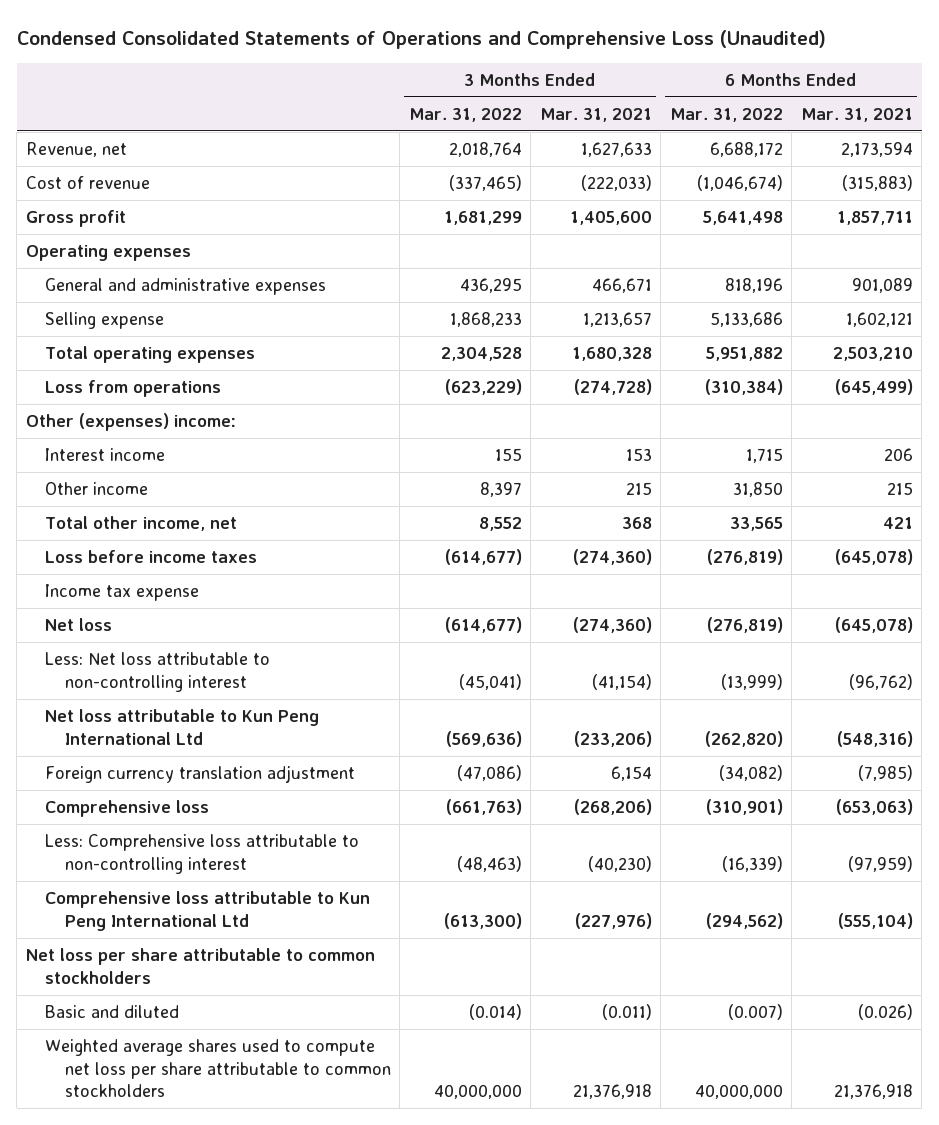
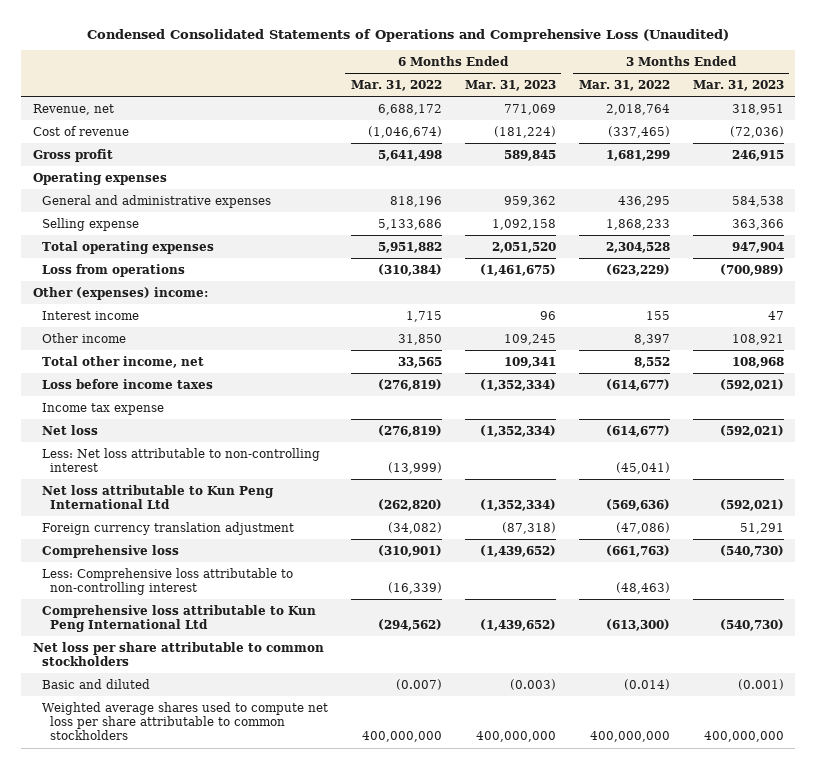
- | 3 Months Ended Mar. 31, 2022 | 3 Months Ended Mar. 31, 2021 | 6 Months Ended Mar. 31, 2022 | 6 Months Ended Mar. 31, 2021
+ | 6 Months Ended Mar. 31, 2022 | 6 Months Ended Mar. 31, 2023 | 3 Months Ended Mar. 31, 2022 | 3 Months Ended Mar. 31, 2023
- Weighted average shares used to compute net loss per share attributable to common stockholders | 40,000,000 | 21,376,918 | 40,000,000 | 21,376,918
+ Weighted average shares used to compute net loss per share attributable to common stockholders | 400,000,000 | 400,000,000 | 400,000,000 | 400,000,000

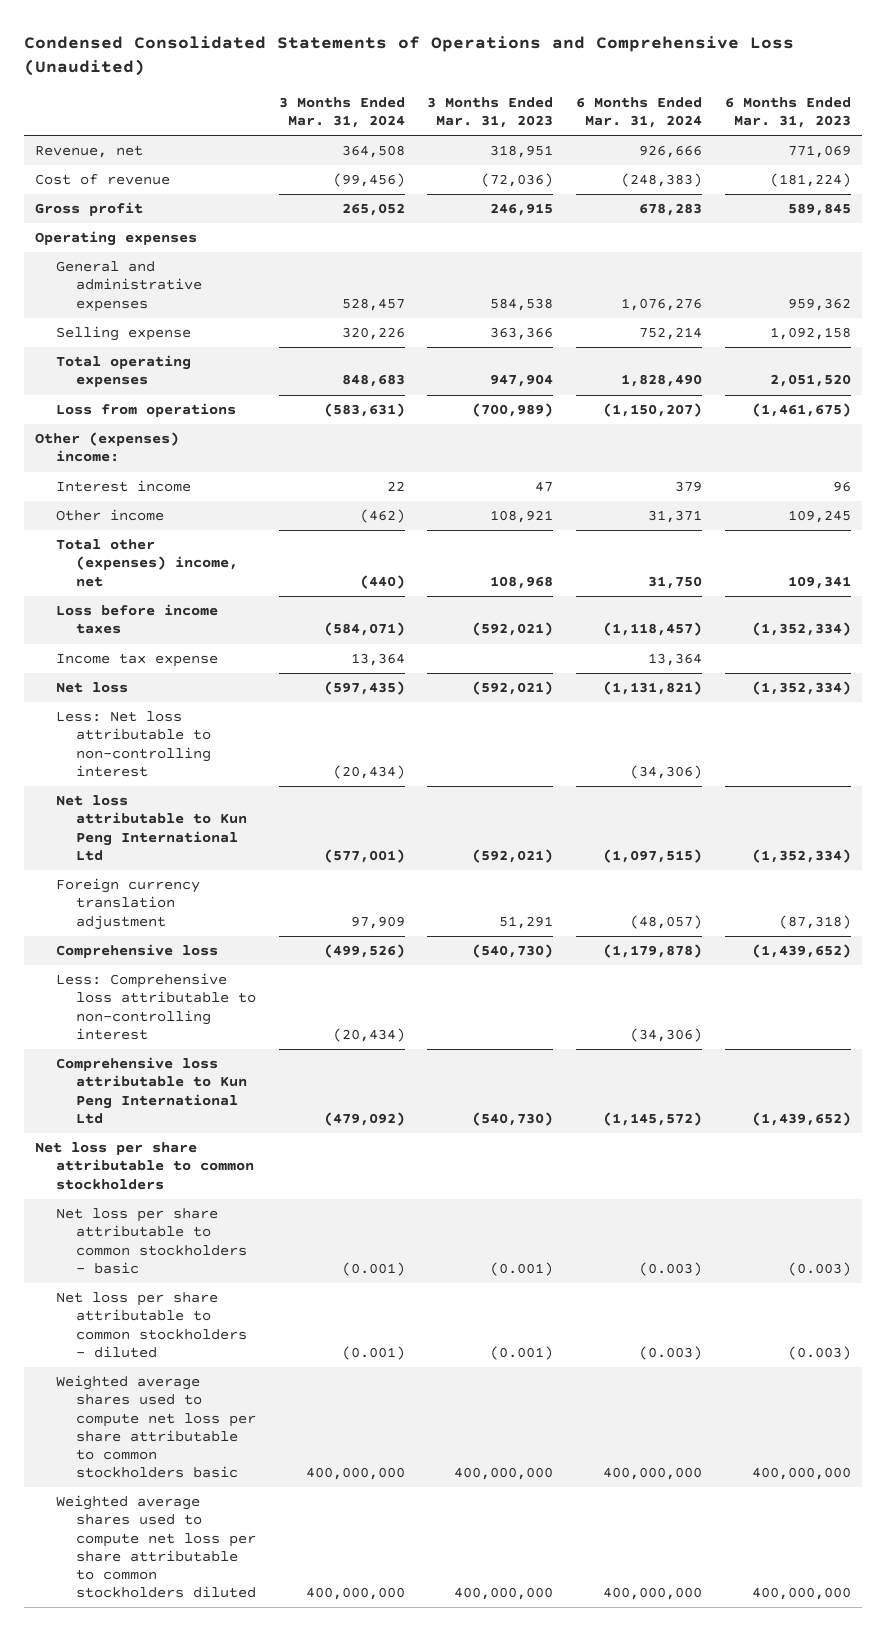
- | 6 Months Ended Mar. 31, 2022 | 6 Months Ended Mar. 31, 2023 | 3 Months Ended Mar. 31, 2022 | 3 Months Ended Mar. 31, 2023
+ | 3 Months Ended Mar. 31, 2024 | 3 Months Ended Mar. 31, 2023 | 6 Months Ended Mar. 31, 2024 | 6 Months Ended Mar. 31, 2023
- Total other income, net | 33,565 | 109,341 | 8,552 | 108,968
+ Total other (expenses) income, net | (440) | 108,968 | 31,750 | 109,341
- Basic and diluted | (0.007) | (0.003) | (0.014) | (0.001)
- Weighted average shares used to compute net loss per share attributable to common stockholders | 400,000,000 | 400,000,000 | 400,000,000 | 400,000,000
+ Net loss per share attributable to common stockholders - basic | (0.001) | (0.001) | (0.003) | (0.003)
+ Net loss per share attributable to common stockholders - diluted | (0.001) | (0.001) | (0.003) | (0.003)
+ Weighted average shares used to compute net loss per share attributable to common stockholders basic | 400,000,000 | 400,000,000 | 400,000,000 | 400,000,000
+ Weighted average shares used to compute net loss per share attributable to common stockholders diluted | 400,000,000 | 400,000,000 | 400,000,000 | 400,000,000

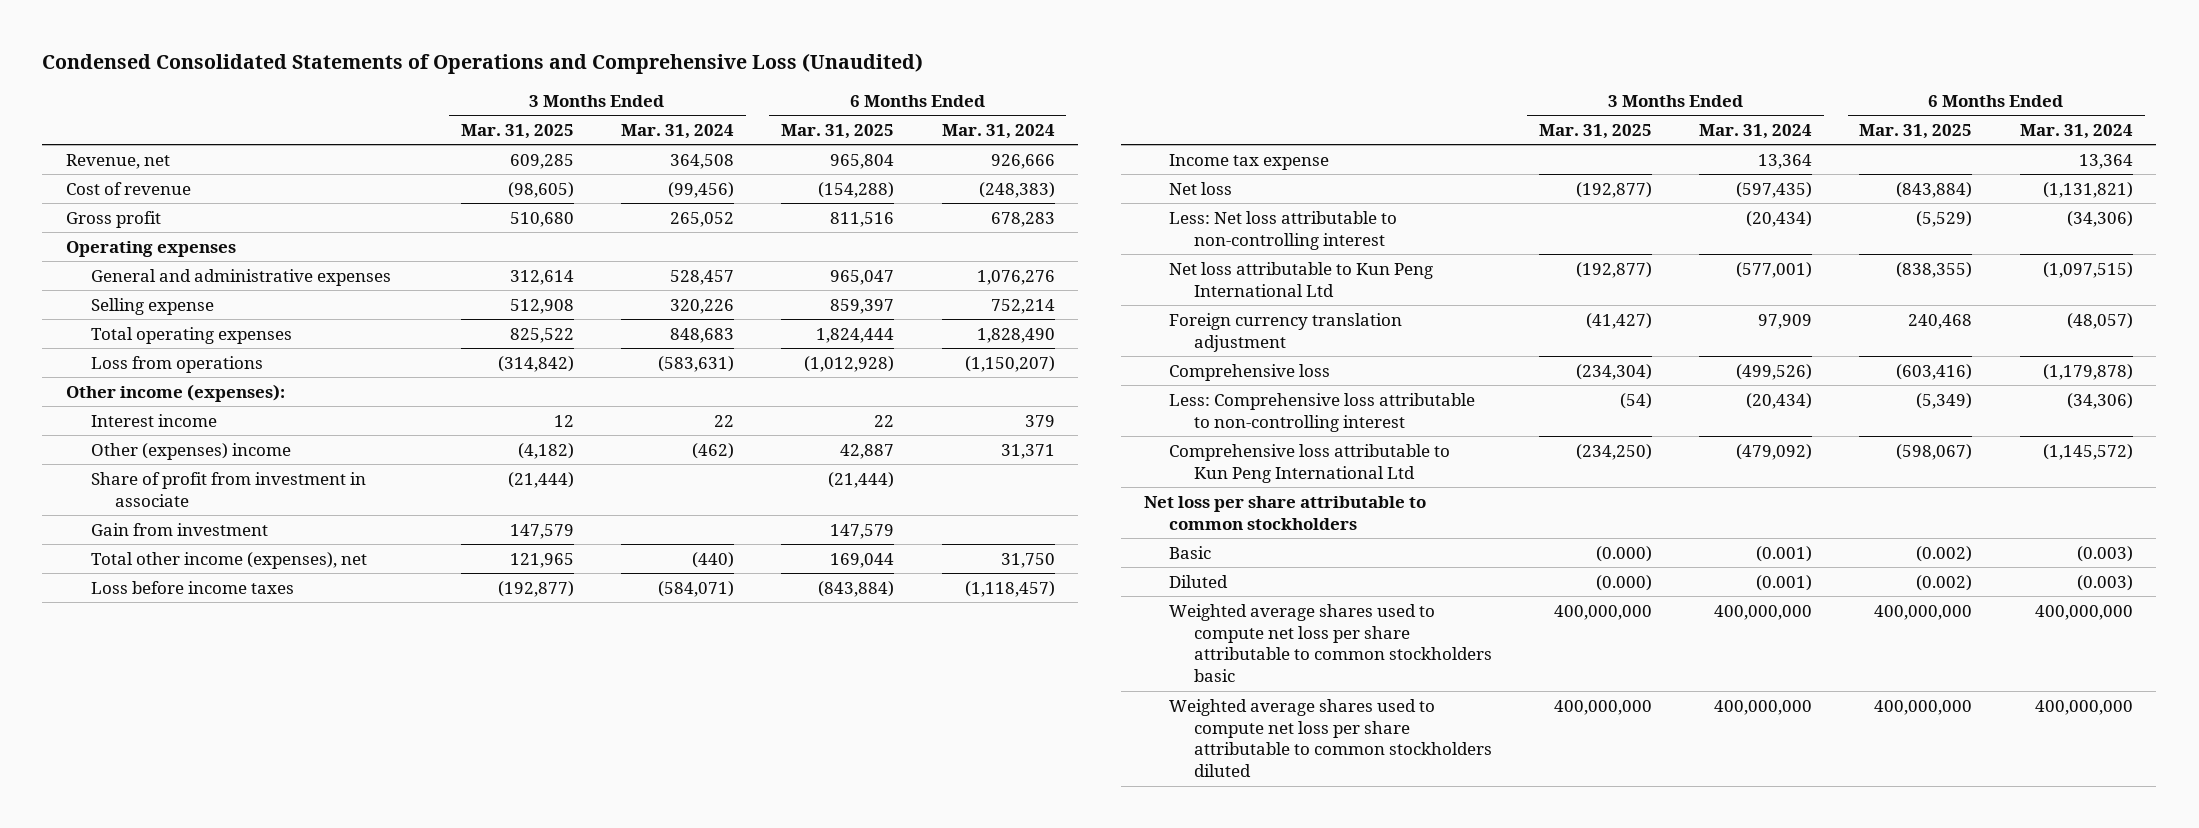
- | 3 Months Ended Mar. 31, 2024 | 3 Months Ended Mar. 31, 2023 | 6 Months Ended Mar. 31, 2024 | 6 Months Ended Mar. 31, 2023
+ | 3 Months Ended Mar. 31, 2025 | 3 Months Ended Mar. 31, 2024 | 6 Months Ended Mar. 31, 2025 | 6 Months Ended Mar. 31, 2024
- Other (expenses) income:
+ Other income (expenses):
- Other income | (462) | 108,921 | 31,371 | 109,245
- Total other (expenses) income, net | (440) | 108,968 | 31,750 | 109,341
+ Other (expenses) income | (4,182) | (462) | 42,887 | 31,371
+ Share of profit from investment in associate | (21,444) | | (21,444) |
+ Gain from investment | 147,579 | | 147,579 |
+ Total other income (expenses), net | 121,965 | (440) | 169,044 | 31,750
- Net loss per share attributable to common stockholders - basic | (0.001) | (0.001) | (0.003) | (0.003)
- Net loss per share attributable to common stockholders - diluted | (0.001) | (0.001) | (0.003) | (0.003)
+ Basic | (0.000) | (0.001) | (0.002) | (0.003)
+ Diluted | (0.000) | (0.001) | (0.002) | (0.003)

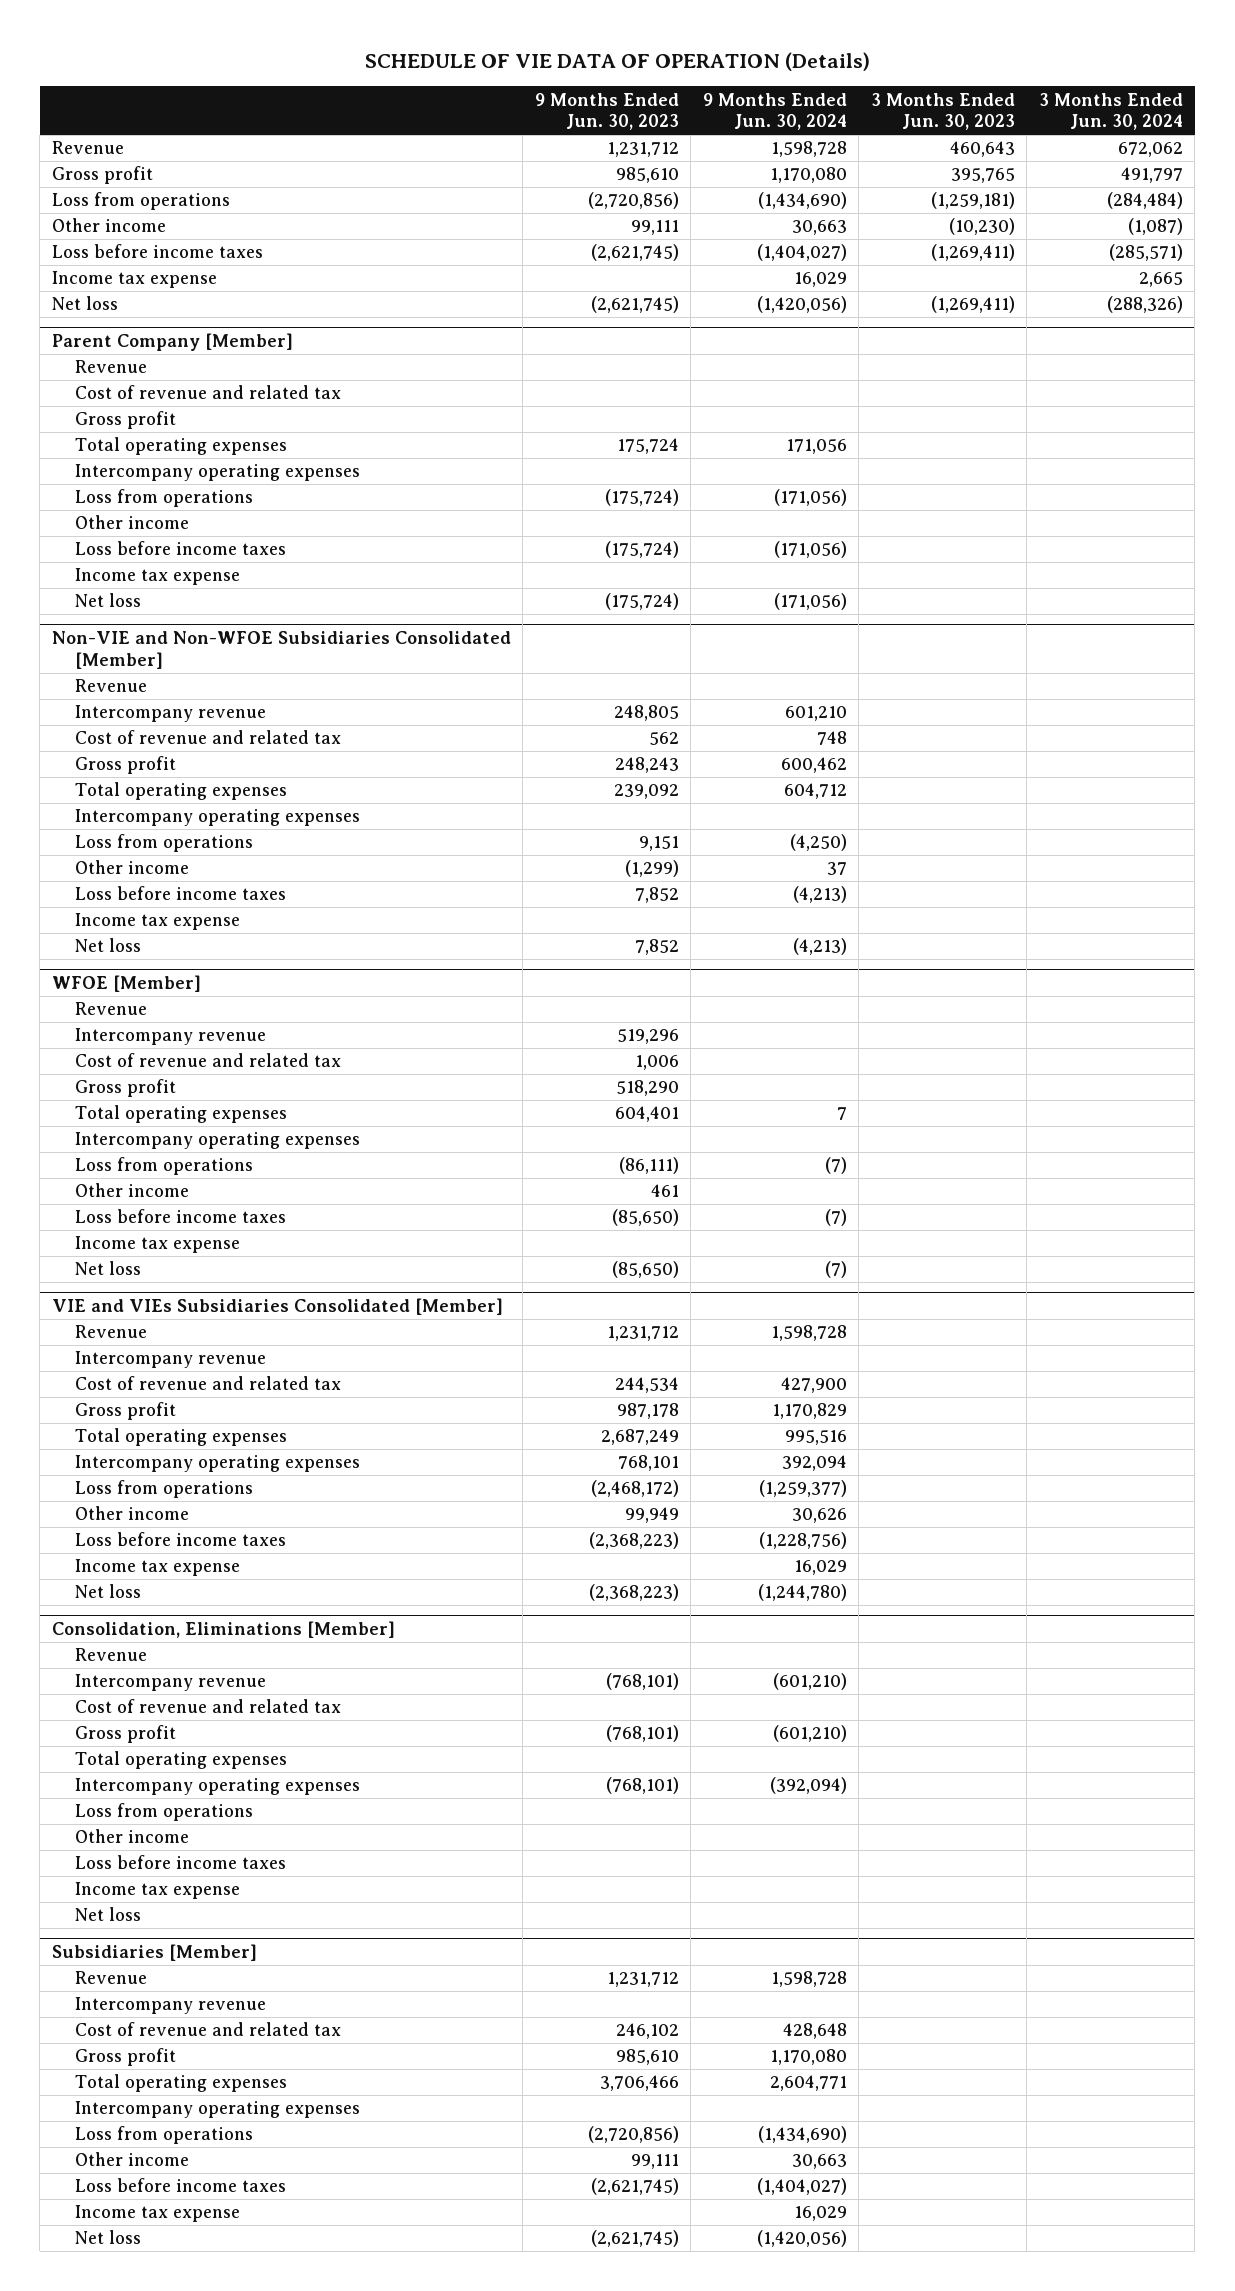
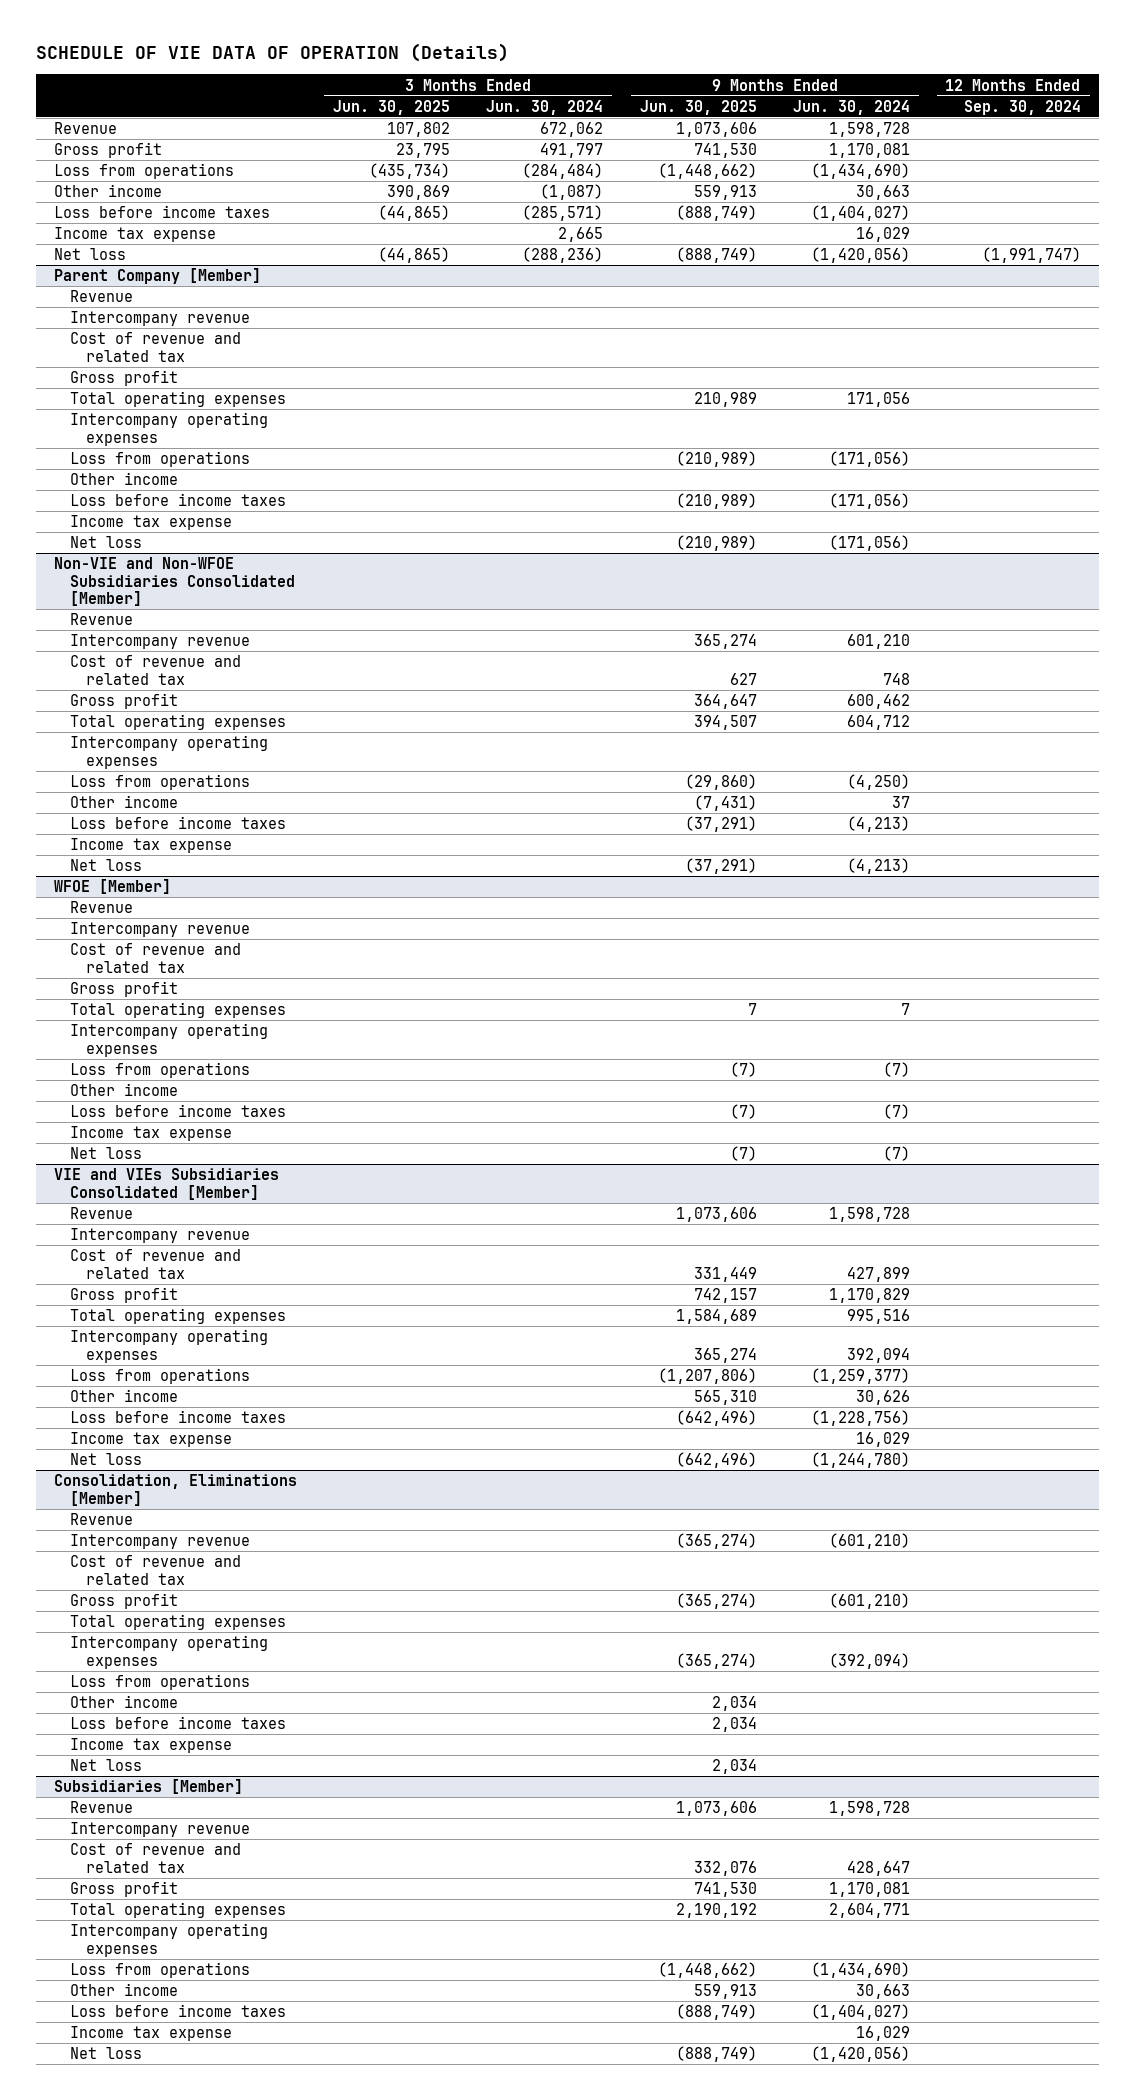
- | 9 Months Ended Jun. 30, 2023 | 9 Months Ended Jun. 30, 2024 | 3 Months Ended Jun. 30, 2023 | 3 Months Ended Jun. 30, 2024
+ | 3 Months Ended Jun. 30, 2025 | 3 Months Ended Jun. 30, 2024 | 9 Months Ended Jun. 30, 2025 | 9 Months Ended Jun. 30, 2024 | 12 Months Ended Sep. 30, 2024
- Gross profit | 985,610 | 1,170,080 | 395,765 | 491,797
+ Gross profit | 23,795 | 491,797 | 741,530 | 1,170,081 |
- Net loss | (2,621,745) | (1,420,056) | (1,269,411) | (288,326)
+ Net loss | (44,865) | (288,236) | (888,749) | (1,420,056) | (1,991,747)
@ Parent Company [Member]
+ Intercompany revenue
@ VIE and VIEs Subsidiaries Consolidated [Member]
- Cost of revenue and related tax | 244,534 | 427,900 | |
+ Cost of revenue and related tax | | | 331,449 | 427,899 |
@ Subsidiaries [Member]
- Cost of revenue and related tax | 246,102 | 428,648 | |
- Gross profit | 985,610 | 1,170,080 | |
+ Cost of revenue and related tax | | | 332,076 | 428,647 |
+ Gross profit | | | 741,530 | 1,170,081 |

